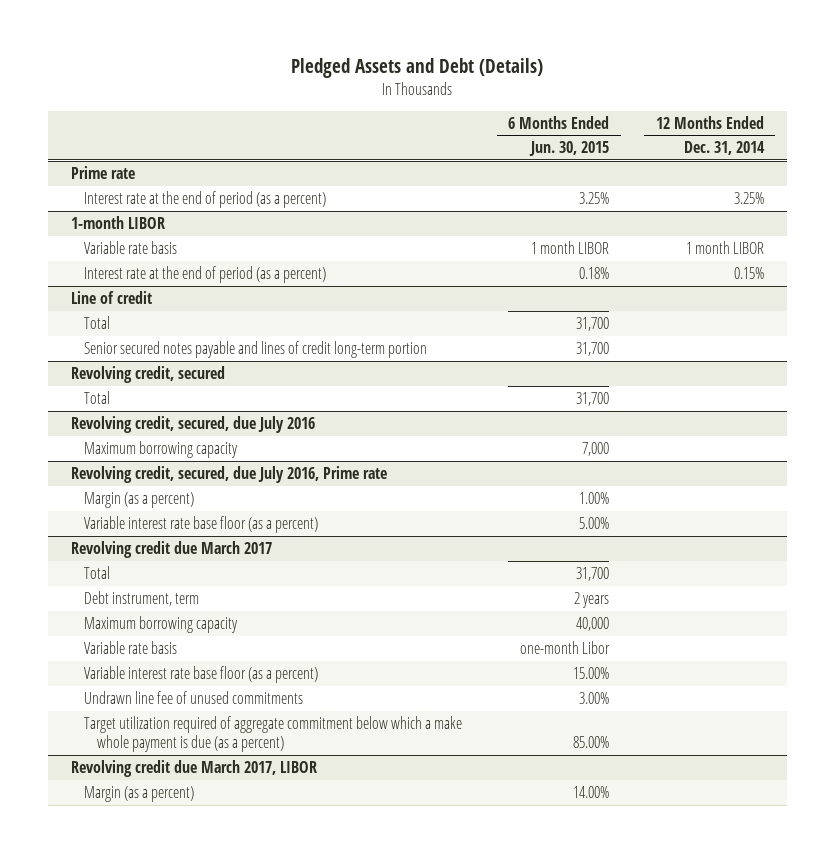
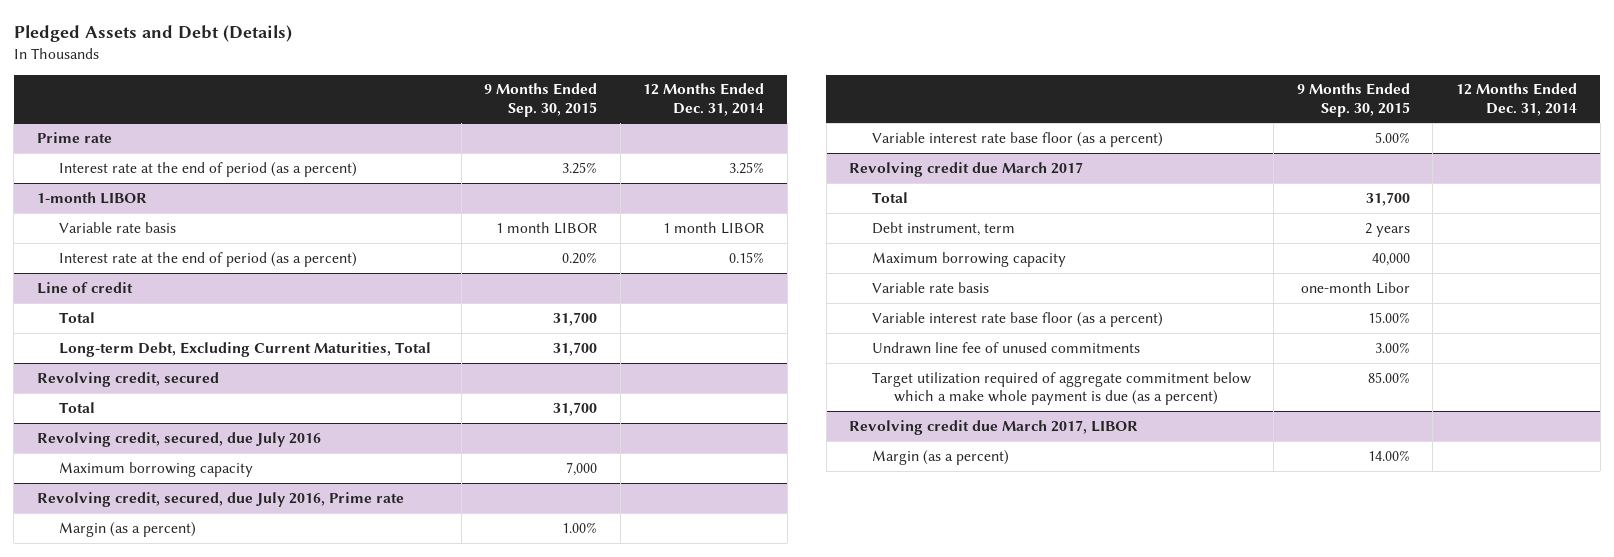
- | 6 Months Ended Jun. 30, 2015 | 12 Months Ended Dec. 31, 2014
+ | 9 Months Ended Sep. 30, 2015 | 12 Months Ended Dec. 31, 2014
@ Line of credit
- Senior secured notes payable and lines of credit long-term portion | 31,700 |
+ Long-term Debt, Excluding Current Maturities, Total | 31,700 |

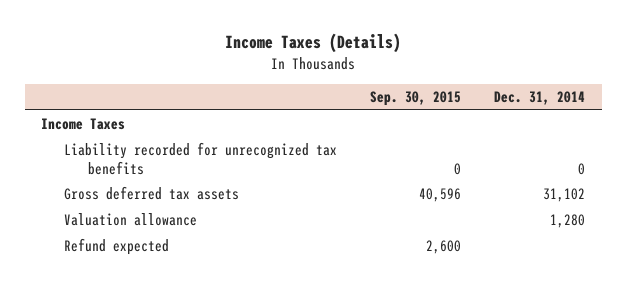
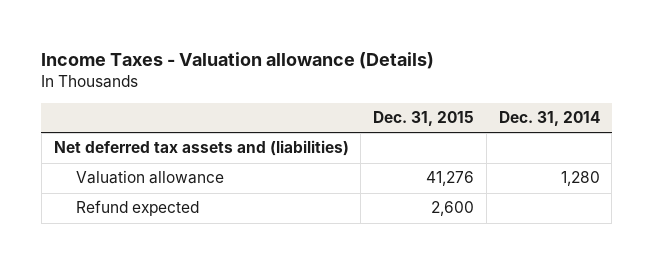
- Income Taxes (Details)
+ Income Taxes - Valuation allowance (Details)
- | Sep. 30, 2015 | Dec. 31, 2014
+ | Dec. 31, 2015 | Dec. 31, 2014
- Income Taxes
- Liability recorded for unrecognized tax benefits | 0 | 0
- Gross deferred tax assets | 40,596 | 31,102
+ Net deferred tax assets and (liabilities)

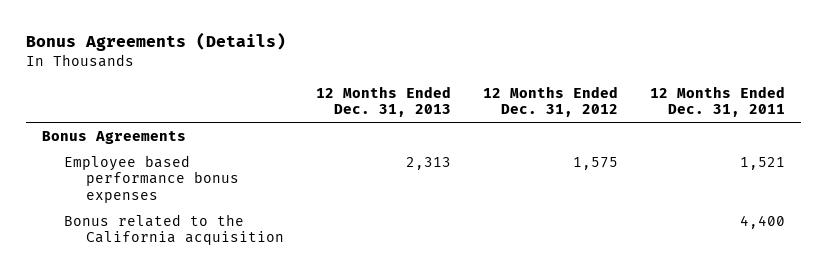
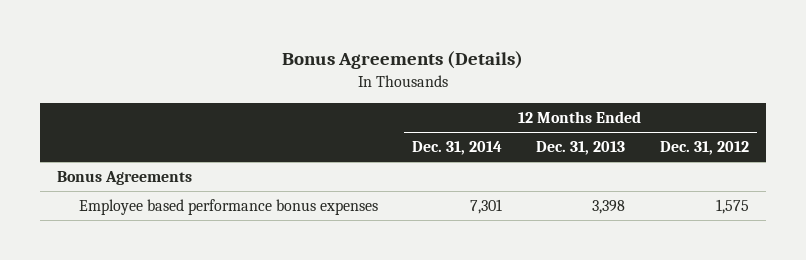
- | 12 Months Ended Dec. 31, 2013 | 12 Months Ended Dec. 31, 2012 | 12 Months Ended Dec. 31, 2011
+ | 12 Months Ended Dec. 31, 2014 | 12 Months Ended Dec. 31, 2013 | 12 Months Ended Dec. 31, 2012
- Employee based performance bonus expenses | 2,313 | 1,575 | 1,521
- Bonus related to the California acquisition | | | 4,400
+ Employee based performance bonus expenses | 7,301 | 3,398 | 1,575

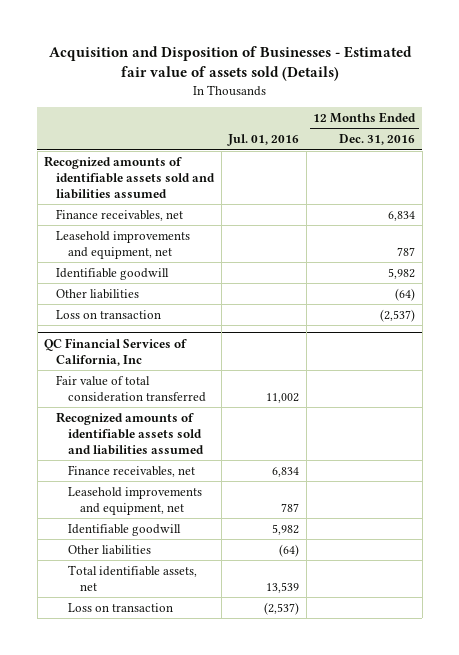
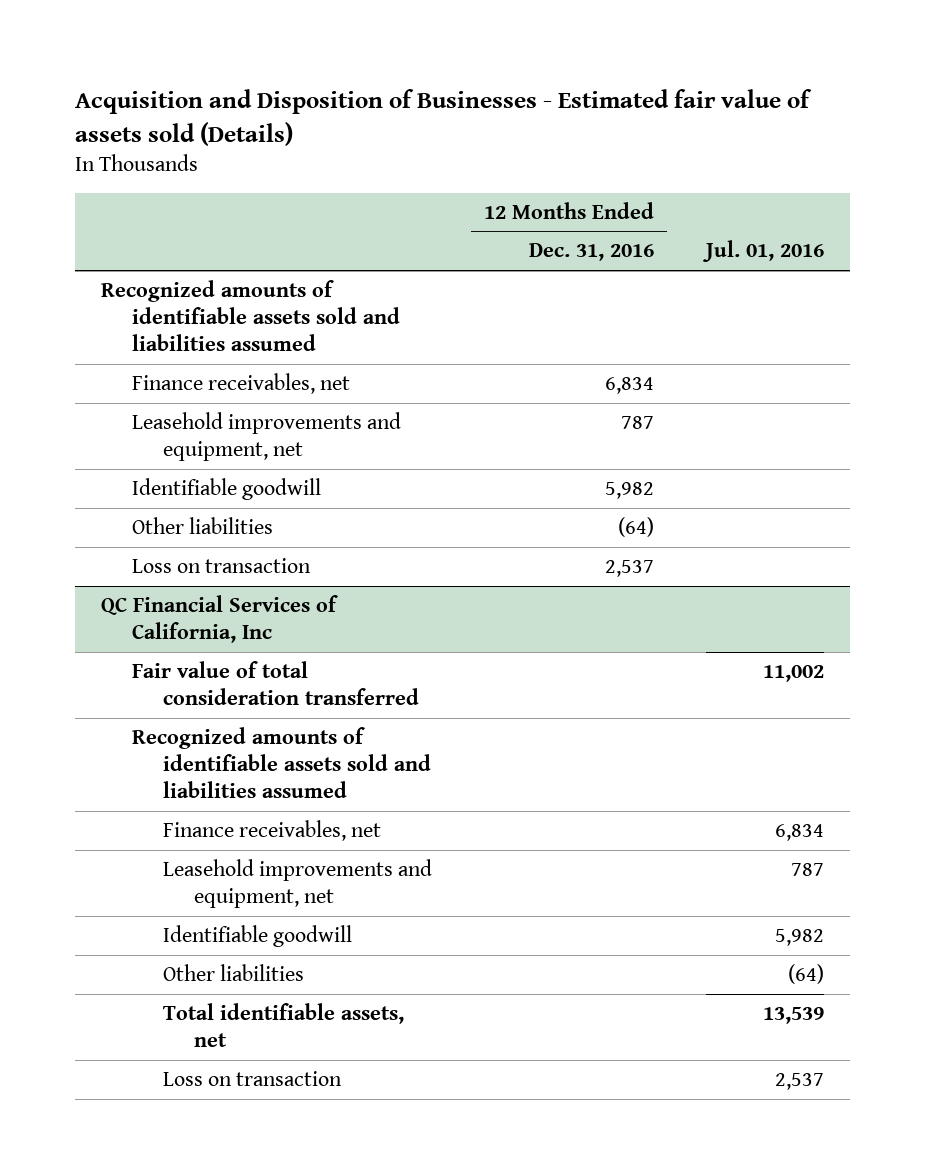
- | Jul. 01, 2016 | 12 Months Ended Dec. 31, 2016
+ | 12 Months Ended Dec. 31, 2016 | Jul. 01, 2016
- Loss on transaction | | (2,537)
+ Loss on transaction | 2,537 |
@ QC Financial Services of California, Inc
- Loss on transaction | (2,537) |
+ Loss on transaction | | 2,537

